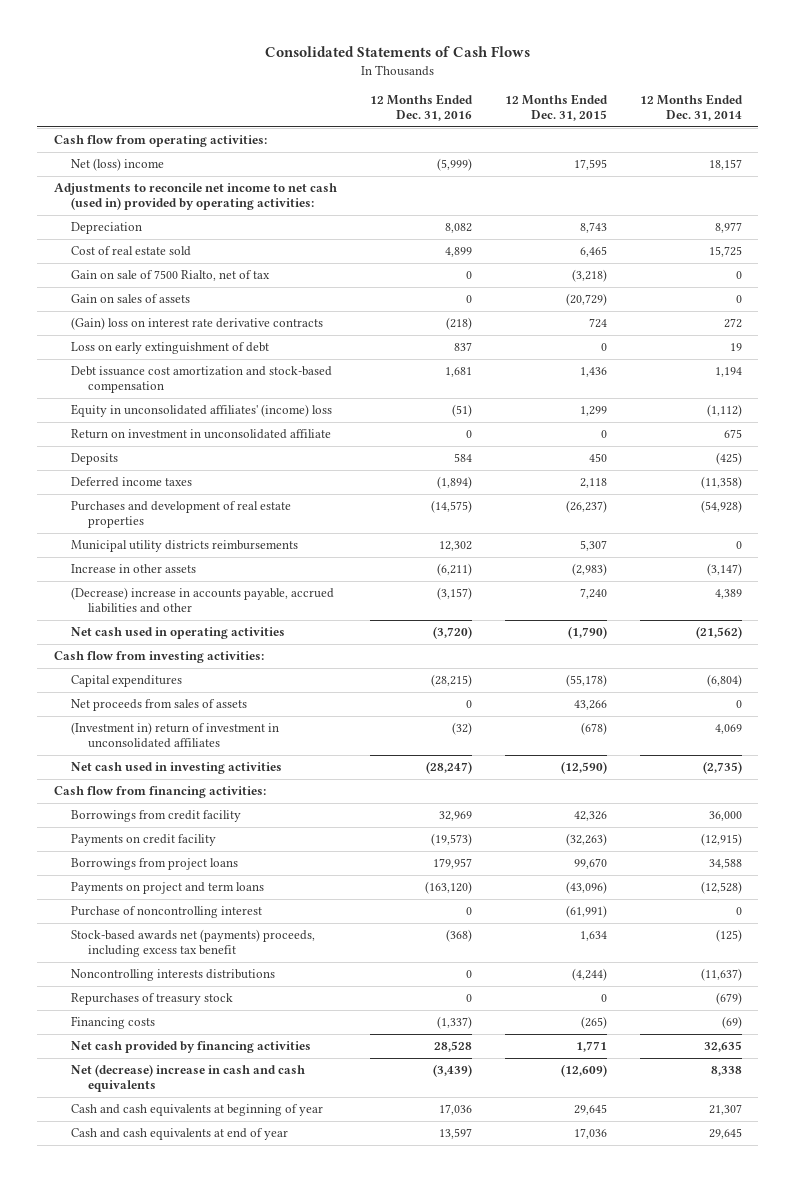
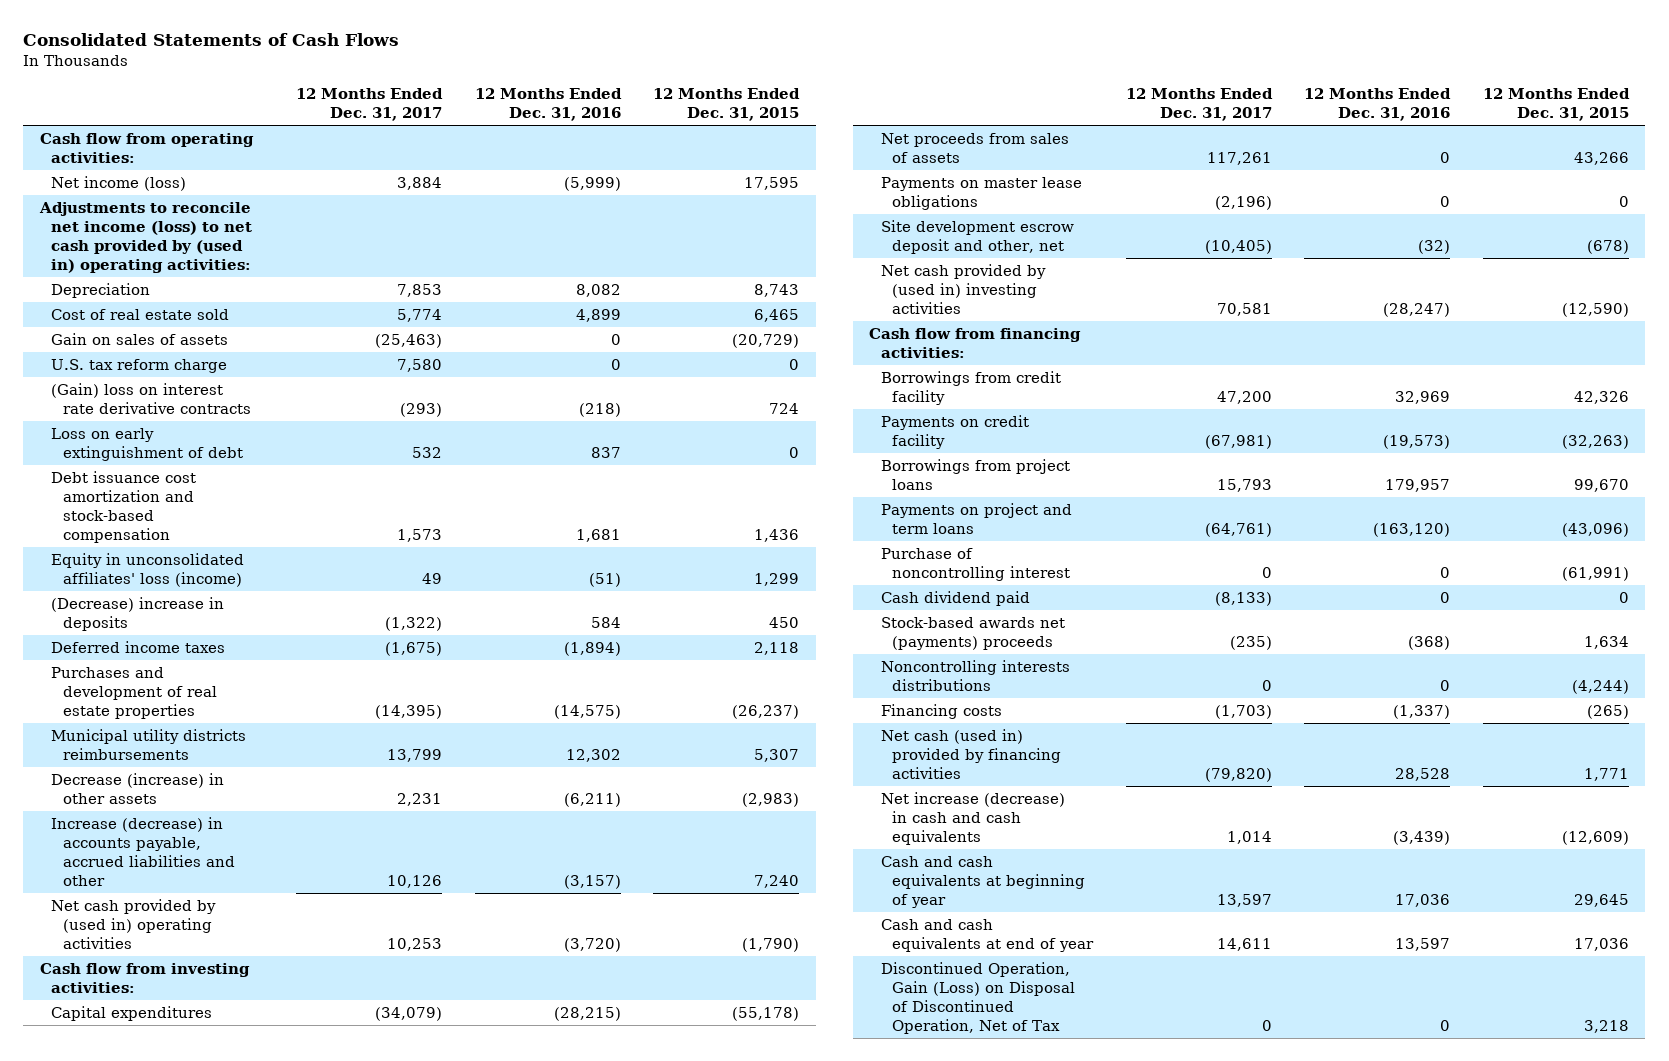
- | 12 Months Ended Dec. 31, 2016 | 12 Months Ended Dec. 31, 2015 | 12 Months Ended Dec. 31, 2014
+ | 12 Months Ended Dec. 31, 2017 | 12 Months Ended Dec. 31, 2016 | 12 Months Ended Dec. 31, 2015
- Net (loss) income | (5,999) | 17,595 | 18,157
- Adjustments to reconcile net income to net cash (used in) provided by operating activities:
+ Net income (loss) | 3,884 | (5,999) | 17,595
+ Adjustments to reconcile net income (loss) to net cash provided by (used in) operating activities:
- Gain on sale of 7500 Rialto, net of tax | 0 | (3,218) | 0
+ U.S. tax reform charge | 7,580 | 0 | 0
- Equity in unconsolidated affiliates' (income) loss | (51) | 1,299 | (1,112)
- Return on investment in unconsolidated affiliate | 0 | 0 | 675
- Deposits | 584 | 450 | (425)
+ Equity in unconsolidated affiliates' loss (income) | 49 | (51) | 1,299
+ (Decrease) increase in deposits | (1,322) | 584 | 450
- Increase in other assets | (6,211) | (2,983) | (3,147)
- (Decrease) increase in accounts payable, accrued liabilities and other | (3,157) | 7,240 | 4,389
- Net cash used in operating activities | (3,720) | (1,790) | (21,562)
+ Decrease (increase) in other assets | 2,231 | (6,211) | (2,983)
+ Increase (decrease) in accounts payable, accrued liabilities and other | 10,126 | (3,157) | 7,240
+ Net cash provided by (used in) operating activities | 10,253 | (3,720) | (1,790)
- (Investment in) return of investment in unconsolidated affiliates | (32) | (678) | 4,069
- Net cash used in investing activities | (28,247) | (12,590) | (2,735)
+ Payments on master lease obligations | (2,196) | 0 | 0
+ Site development escrow deposit and other, net | (10,405) | (32) | (678)
+ Net cash provided by (used in) investing activities | 70,581 | (28,247) | (12,590)
- Stock-based awards net (payments) proceeds, including excess tax benefit | (368) | 1,634 | (125)
+ Cash dividend paid | (8,133) | 0 | 0
+ Stock-based awards net (payments) proceeds | (235) | (368) | 1,634
- Repurchases of treasury stock | 0 | 0 | (679)
- Net cash provided by financing activities | 28,528 | 1,771 | 32,635
- Net (decrease) increase in cash and cash equivalents | (3,439) | (12,609) | 8,338
+ Net cash (used in) provided by financing activities | (79,820) | 28,528 | 1,771
+ Net increase (decrease) in cash and cash equivalents | 1,014 | (3,439) | (12,609)
+ Discontinued Operation, Gain (Loss) on Disposal of Discontinued Operation, Net of Tax | 0 | 0 | 3,218

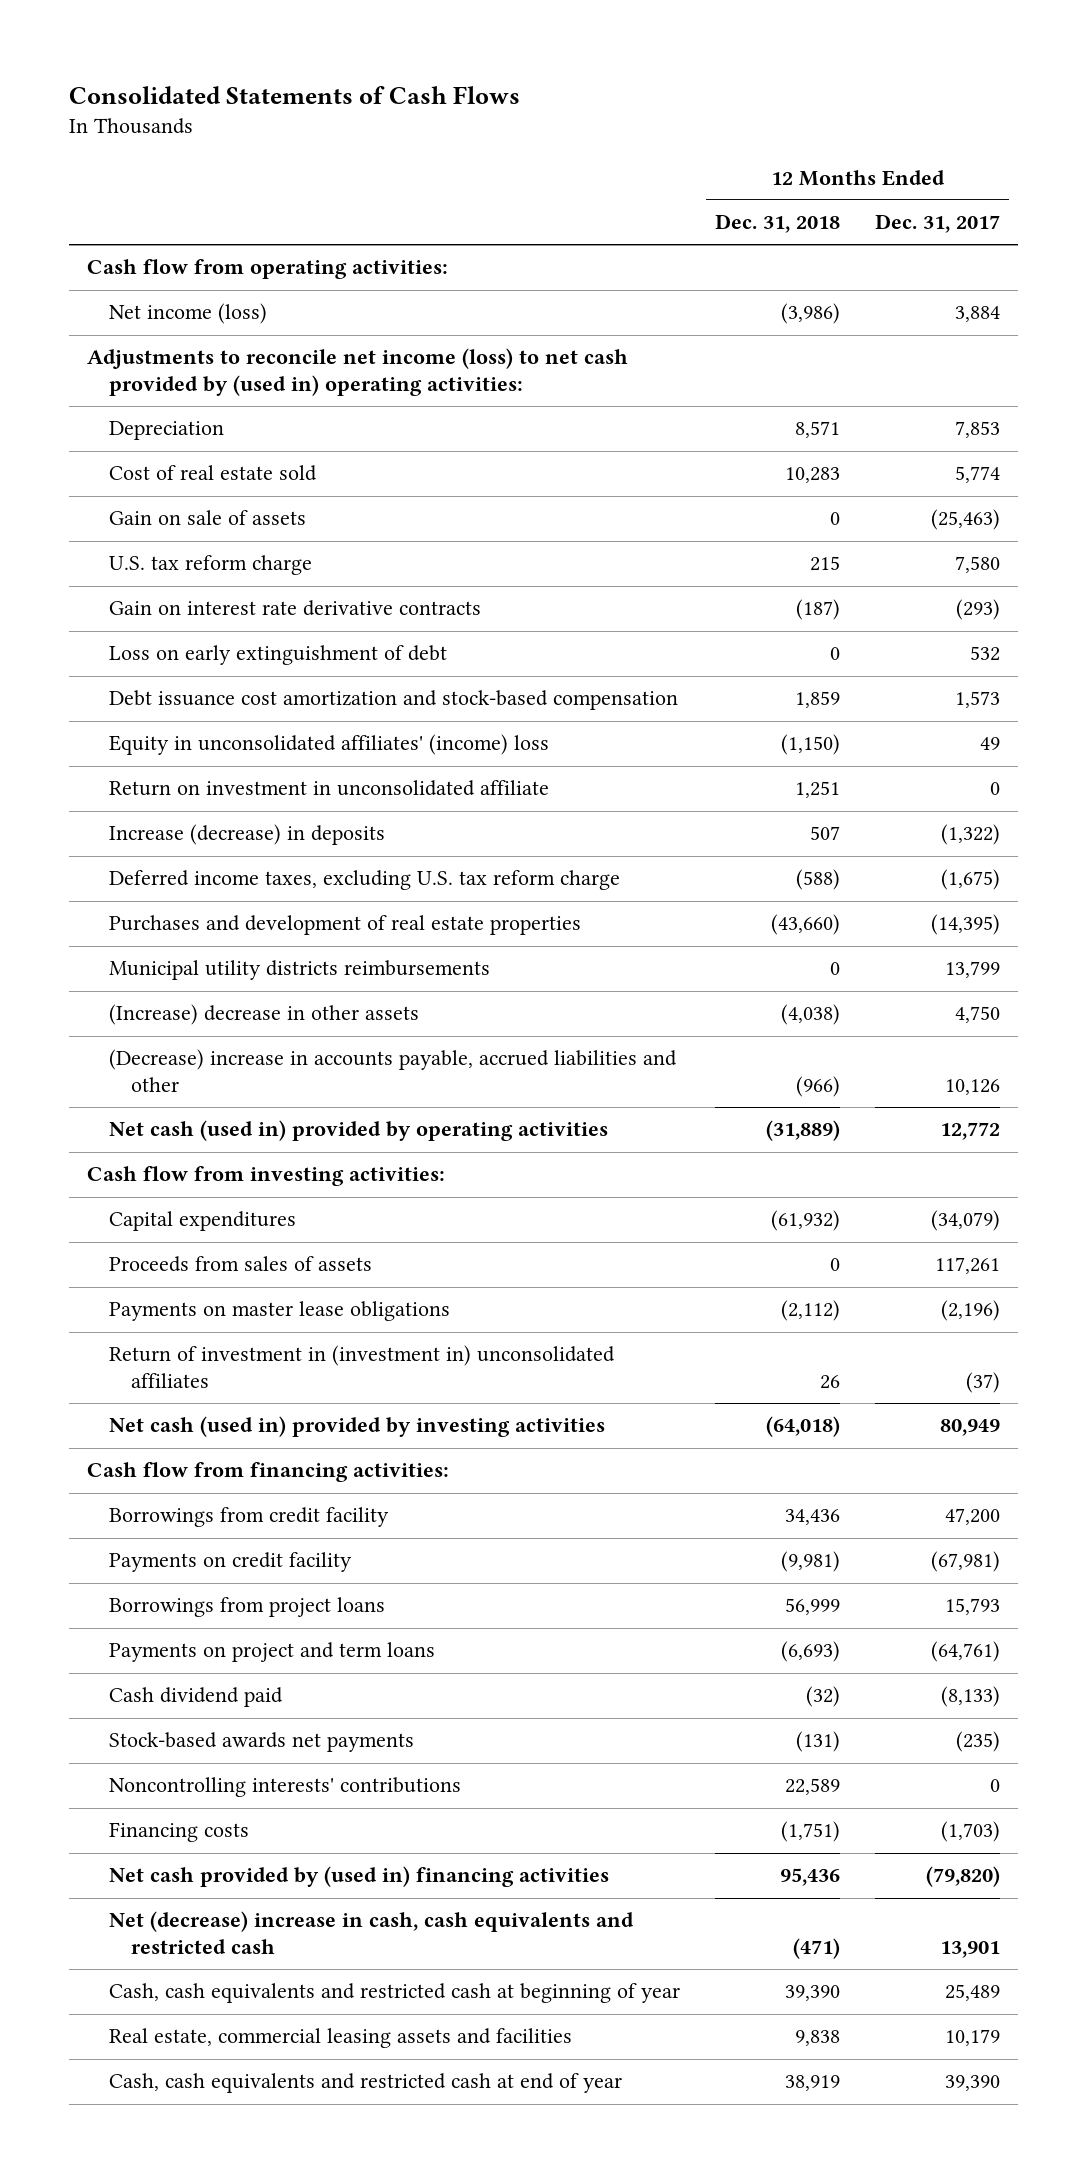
- | 12 Months Ended Dec. 31, 2017 | 12 Months Ended Dec. 31, 2016 | 12 Months Ended Dec. 31, 2015
+ | 12 Months Ended Dec. 31, 2018 | 12 Months Ended Dec. 31, 2017
- Gain on sales of assets | (25,463) | 0 | (20,729)
+ Gain on sale of assets | 0 | (25,463)
- (Gain) loss on interest rate derivative contracts | (293) | (218) | 724
+ Gain on interest rate derivative contracts | (187) | (293)
- Equity in unconsolidated affiliates' loss (income) | 49 | (51) | 1,299
- (Decrease) increase in deposits | (1,322) | 584 | 450
- Deferred income taxes | (1,675) | (1,894) | 2,118
+ Equity in unconsolidated affiliates' (income) loss | (1,150) | 49
+ Return on investment in unconsolidated affiliate | 1,251 | 0
+ Increase (decrease) in deposits | 507 | (1,322)
+ Deferred income taxes, excluding U.S. tax reform charge | (588) | (1,675)
- Decrease (increase) in other assets | 2,231 | (6,211) | (2,983)
- Increase (decrease) in accounts payable, accrued liabilities and other | 10,126 | (3,157) | 7,240
- Net cash provided by (used in) operating activities | 10,253 | (3,720) | (1,790)
+ (Increase) decrease in other assets | (4,038) | 4,750
+ (Decrease) increase in accounts payable, accrued liabilities and other | (966) | 10,126
+ Net cash (used in) provided by operating activities | (31,889) | 12,772
- Net proceeds from sales of assets | 117,261 | 0 | 43,266
+ Proceeds from sales of assets | 0 | 117,261
- Site development escrow deposit and other, net | (10,405) | (32) | (678)
- Net cash provided by (used in) investing activities | 70,581 | (28,247) | (12,590)
+ Return of investment in (investment in) unconsolidated affiliates | 26 | (37)
+ Net cash (used in) provided by investing activities | (64,018) | 80,949
- Purchase of noncontrolling interest | 0 | 0 | (61,991)
- Stock-based awards net (payments) proceeds | (235) | (368) | 1,634
- Noncontrolling interests distributions | 0 | 0 | (4,244)
+ Stock-based awards net payments | (131) | (235)
+ Noncontrolling interests' contributions | 22,589 | 0
- Net cash (used in) provided by financing activities | (79,820) | 28,528 | 1,771
- Net increase (decrease) in cash and cash equivalents | 1,014 | (3,439) | (12,609)
- Cash and cash equivalents at beginning of year | 13,597 | 17,036 | 29,645
- Cash and cash equivalents at end of year | 14,611 | 13,597 | 17,036
- Discontinued Operation, Gain (Loss) on Disposal of Discontinued Operation, Net of Tax | 0 | 0 | 3,218
+ Net cash provided by (used in) financing activities | 95,436 | (79,820)
+ Net (decrease) increase in cash, cash equivalents and restricted cash | (471) | 13,901
+ Cash, cash equivalents and restricted cash at beginning of year | 39,390 | 25,489
+ Real estate, commercial leasing assets and facilities | 9,838 | 10,179
+ Cash, cash equivalents and restricted cash at end of year | 38,919 | 39,390

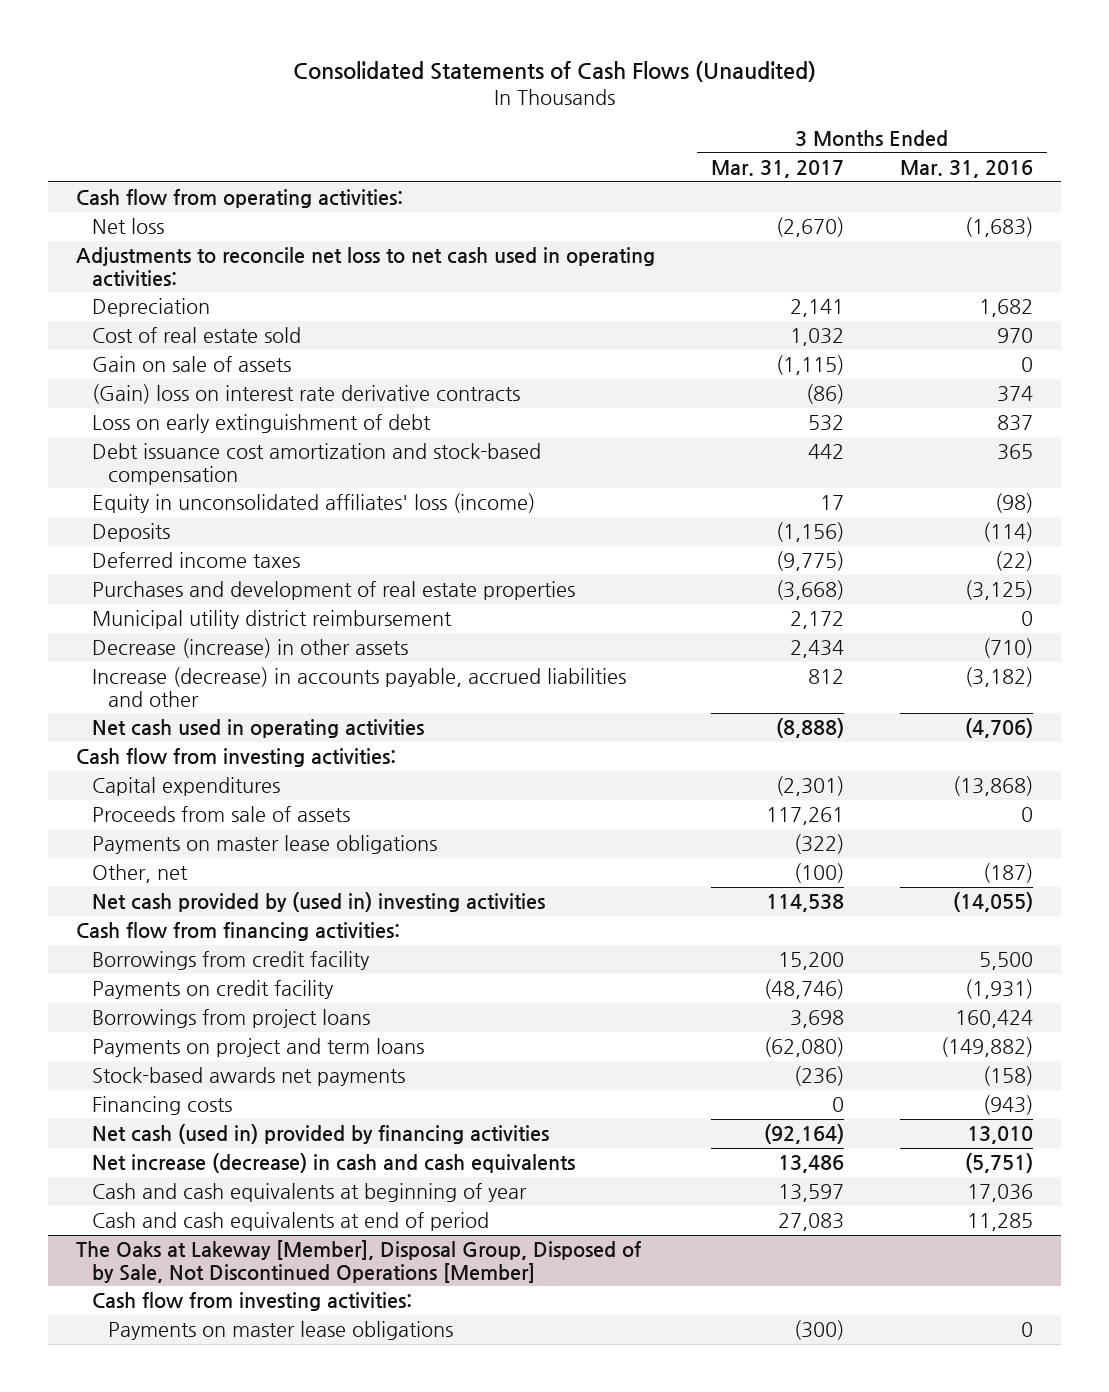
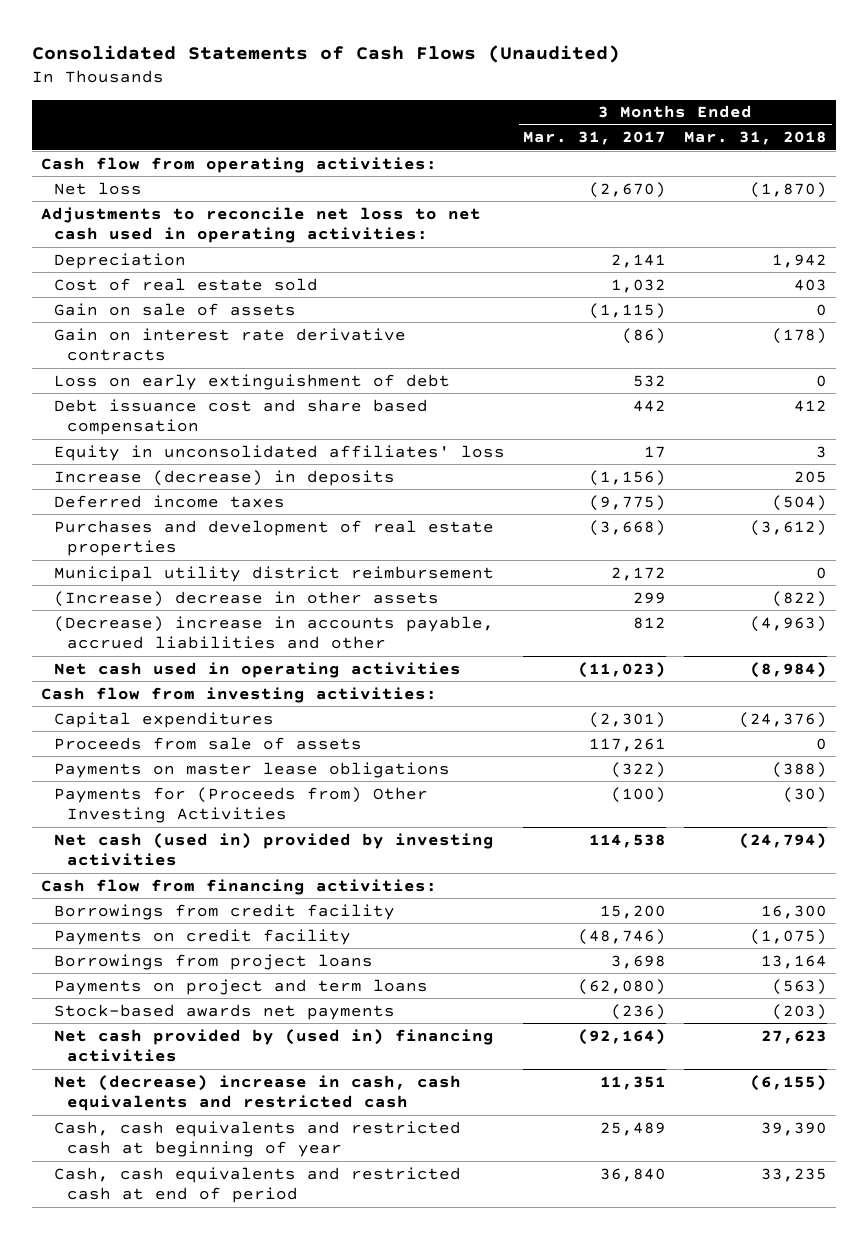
- | 3 Months Ended Mar. 31, 2017 | 3 Months Ended Mar. 31, 2016
+ | 3 Months Ended Mar. 31, 2017 | 3 Months Ended Mar. 31, 2018
- (Gain) loss on interest rate derivative contracts | (86) | 374
+ Gain on interest rate derivative contracts | (86) | (178)
- Debt issuance cost amortization and stock-based compensation | 442 | 365
- Equity in unconsolidated affiliates' loss (income) | 17 | (98)
- Deposits | (1,156) | (114)
+ Debt issuance cost and share based compensation | 442 | 412
+ Equity in unconsolidated affiliates' loss | 17 | 3
+ Increase (decrease) in deposits | (1,156) | 205
- Decrease (increase) in other assets | 2,434 | (710)
- Increase (decrease) in accounts payable, accrued liabilities and other | 812 | (3,182)
- Net cash used in operating activities | (8,888) | (4,706)
+ (Increase) decrease in other assets | 299 | (822)
+ (Decrease) increase in accounts payable, accrued liabilities and other | 812 | (4,963)
+ Net cash used in operating activities | (11,023) | (8,984)
- Other, net | (100) | (187)
- Net cash provided by (used in) investing activities | 114,538 | (14,055)
+ Payments for (Proceeds from) Other Investing Activities | (100) | (30)
+ Net cash (used in) provided by investing activities | 114,538 | (24,794)
- Financing costs | 0 | (943)
- Net cash (used in) provided by financing activities | (92,164) | 13,010
- Net increase (decrease) in cash and cash equivalents | 13,486 | (5,751)
- Cash and cash equivalents at beginning of year | 13,597 | 17,036
- Cash and cash equivalents at end of period | 27,083 | 11,285
- The Oaks at Lakeway [Member], Disposal Group, Disposed of by Sale, Not Discontinued Operations [Member]
- Cash flow from investing activities:
- Payments on master lease obligations | (300) | 0
+ Net cash provided by (used in) financing activities | (92,164) | 27,623
+ Net (decrease) increase in cash, cash equivalents and restricted cash | 11,351 | (6,155)
+ Cash, cash equivalents and restricted cash at beginning of year | 25,489 | 39,390
+ Cash, cash equivalents and restricted cash at end of period | 36,840 | 33,235

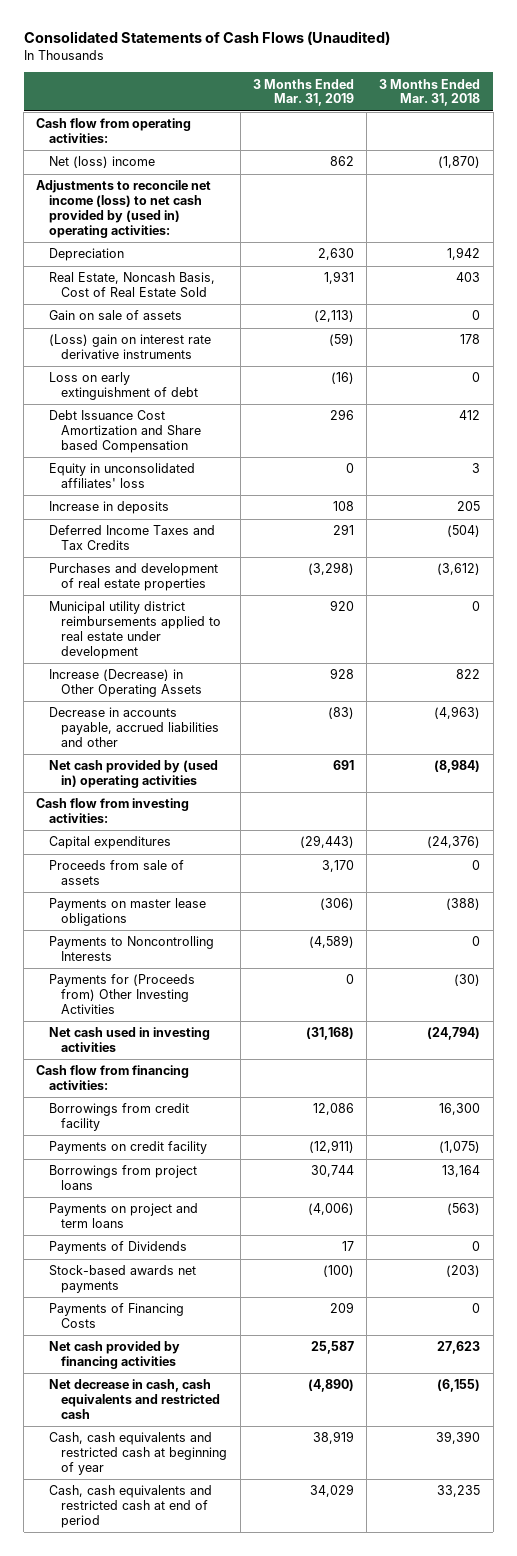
- | 3 Months Ended Mar. 31, 2017 | 3 Months Ended Mar. 31, 2018
+ | 3 Months Ended Mar. 31, 2019 | 3 Months Ended Mar. 31, 2018
- Net loss | (2,670) | (1,870)
- Adjustments to reconcile net loss to net cash used in operating activities:
+ Net (loss) income | 862 | (1,870)
+ Adjustments to reconcile net income (loss) to net cash provided by (used in) operating activities:
- Cost of real estate sold | 1,032 | 403
+ Real Estate, Noncash Basis, Cost of Real Estate Sold | 1,931 | 403
- Gain on interest rate derivative contracts | (86) | (178)
+ (Loss) gain on interest rate derivative instruments | (59) | 178
- Debt issuance cost and share based compensation | 442 | 412
+ Debt Issuance Cost Amortization and Share based Compensation | 296 | 412
- Increase (decrease) in deposits | (1,156) | 205
- Deferred income taxes | (9,775) | (504)
+ Increase in deposits | 108 | 205
+ Deferred Income Taxes and Tax Credits | 291 | (504)
- Municipal utility district reimbursement | 2,172 | 0
- (Increase) decrease in other assets | 299 | (822)
- (Decrease) increase in accounts payable, accrued liabilities and other | 812 | (4,963)
- Net cash used in operating activities | (11,023) | (8,984)
+ Municipal utility district reimbursements applied to real estate under development | 920 | 0
+ Increase (Decrease) in Other Operating Assets | 928 | 822
+ Decrease in accounts payable, accrued liabilities and other | (83) | (4,963)
+ Net cash provided by (used in) operating activities | 691 | (8,984)
+ Payments to Noncontrolling Interests | (4,589) | 0
- Net cash (used in) provided by investing activities | 114,538 | (24,794)
+ Net cash used in investing activities | (31,168) | (24,794)
+ Payments of Dividends | 17 | 0
- Net cash provided by (used in) financing activities | (92,164) | 27,623
- Net (decrease) increase in cash, cash equivalents and restricted cash | 11,351 | (6,155)
+ Payments of Financing Costs | 209 | 0
+ Net cash provided by financing activities | 25,587 | 27,623
+ Net decrease in cash, cash equivalents and restricted cash | (4,890) | (6,155)

